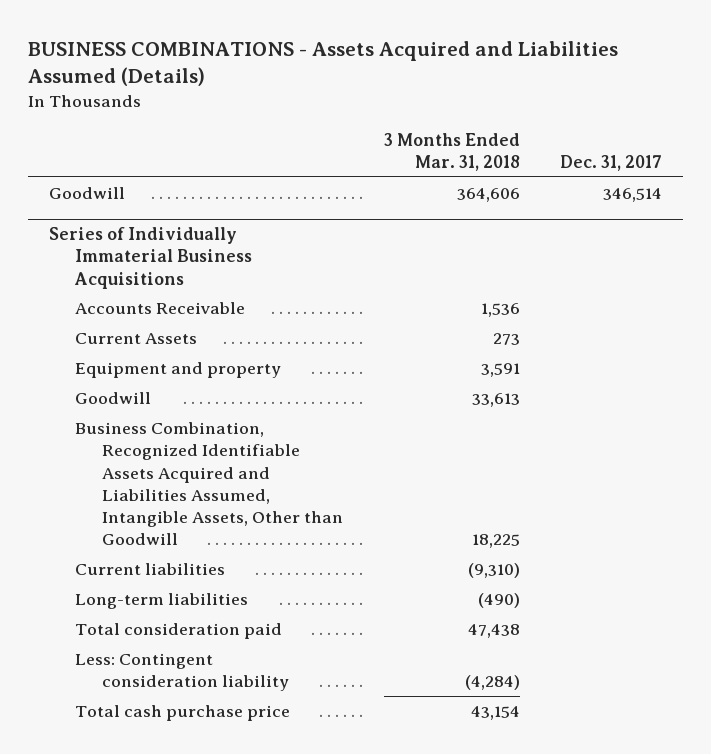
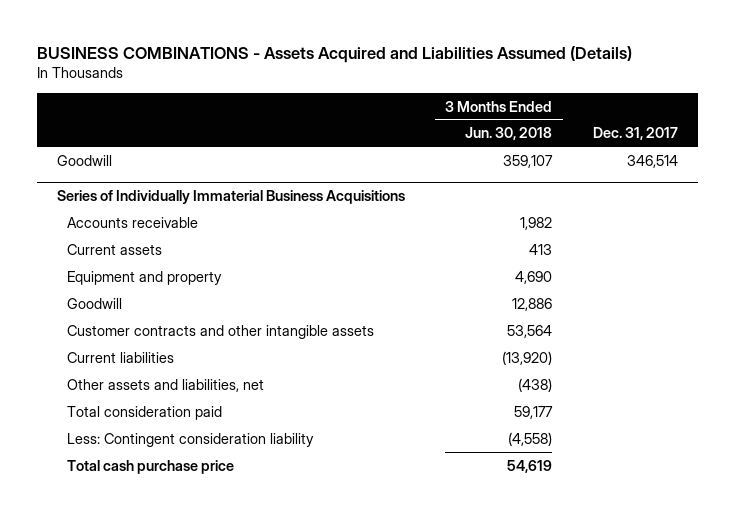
- | 3 Months Ended Mar. 31, 2018 | Dec. 31, 2017
+ | 3 Months Ended Jun. 30, 2018 | Dec. 31, 2017
@ Series of Individually Immaterial Business Acquisitions
- Accounts Receivable | 1,536 |
- Current Assets | 273 |
+ Accounts receivable | 1,982 |
+ Current assets | 413 |
- Business Combination, Recognized Identifiable Assets Acquired and Liabilities Assumed, Intangible Assets, Other than Goodwill | 18,225 |
+ Customer contracts and other intangible assets | 53,564 |
- Long-term liabilities | (490) |
+ Other assets and liabilities, net | (438) |

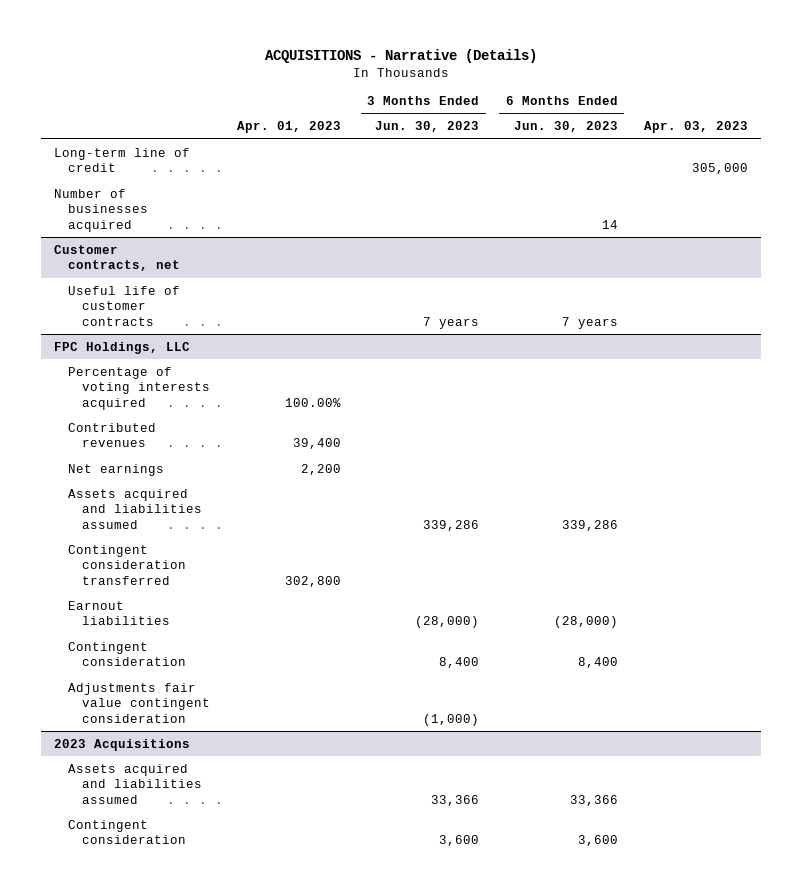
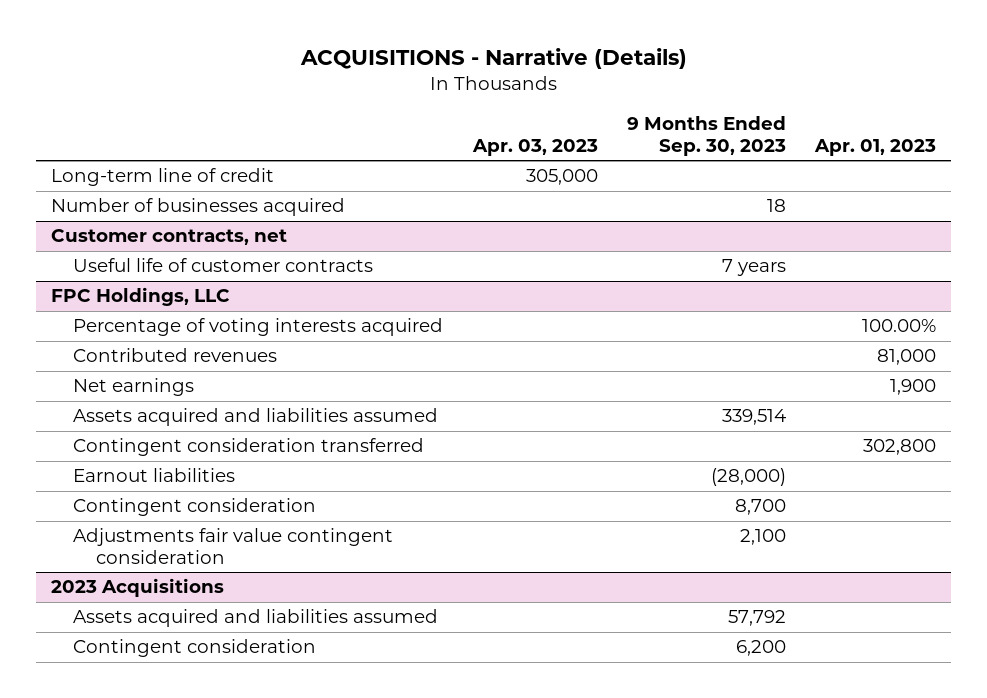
- | Apr. 01, 2023 | 3 Months Ended Jun. 30, 2023 | 6 Months Ended Jun. 30, 2023 | Apr. 03, 2023
+ | Apr. 03, 2023 | 9 Months Ended Sep. 30, 2023 | Apr. 01, 2023
@ FPC Holdings, LLC
- Contributed revenues | 39,400 | | |
- Net earnings | 2,200 | | |
+ Contributed revenues | | | 81,000
+ Net earnings | | | 1,900

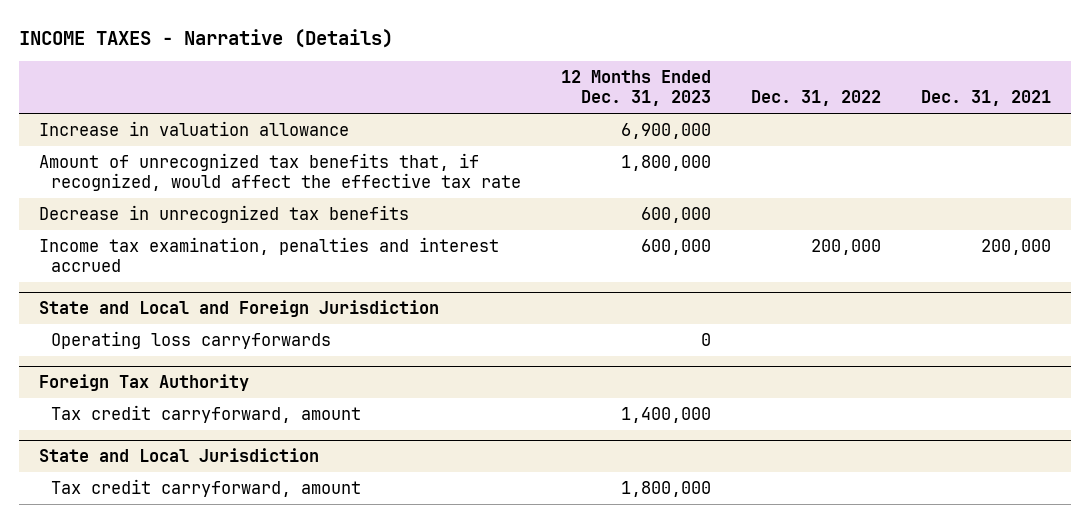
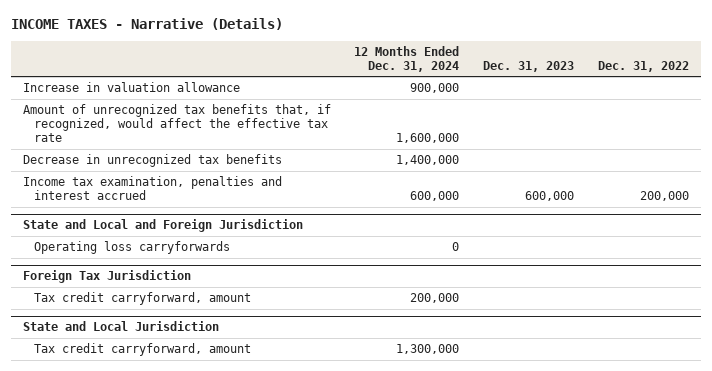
- | 12 Months Ended Dec. 31, 2023 | Dec. 31, 2022 | Dec. 31, 2021
+ | 12 Months Ended Dec. 31, 2024 | Dec. 31, 2023 | Dec. 31, 2022
- Foreign Tax Authority
+ Foreign Tax Jurisdiction

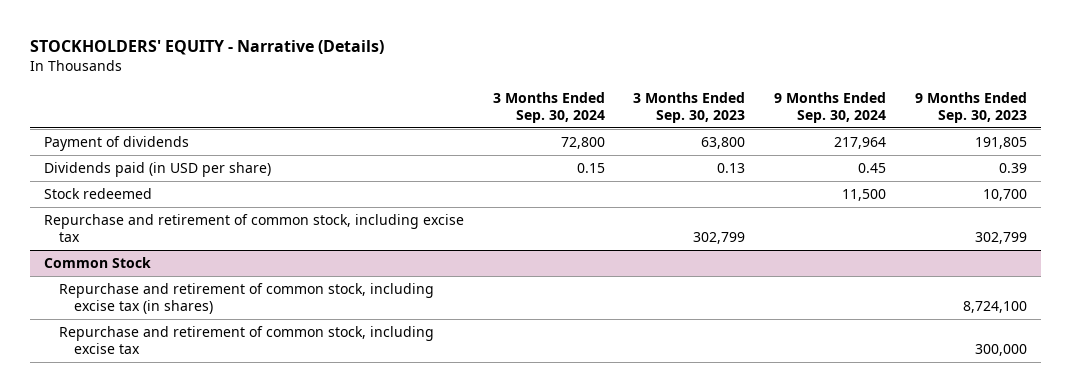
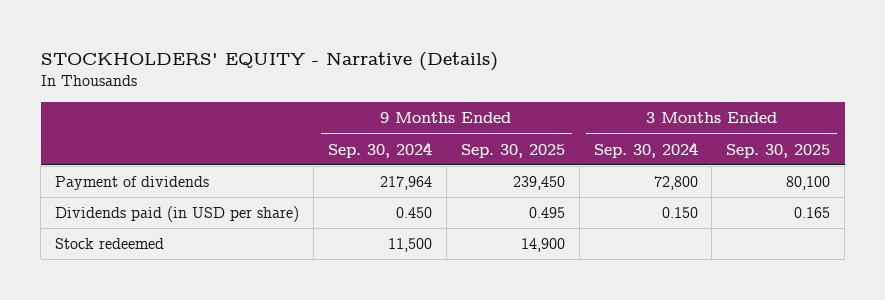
- | 3 Months Ended Sep. 30, 2024 | 3 Months Ended Sep. 30, 2023 | 9 Months Ended Sep. 30, 2024 | 9 Months Ended Sep. 30, 2023
+ | 9 Months Ended Sep. 30, 2024 | 9 Months Ended Sep. 30, 2025 | 3 Months Ended Sep. 30, 2024 | 3 Months Ended Sep. 30, 2025
- Dividends paid (in USD per share) | 0.15 | 0.13 | 0.45 | 0.39
+ Dividends paid (in USD per share) | 0.450 | 0.495 | 0.150 | 0.165
- Repurchase and retirement of common stock, including excise tax | | 302,799 | | 302,799
- Common Stock
- Repurchase and retirement of common stock, including excise tax (in shares) | | | | 8,724,100
- Repurchase and retirement of common stock, including excise tax | | | | 300,000

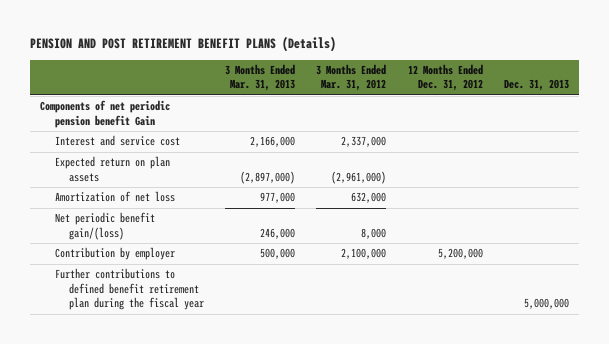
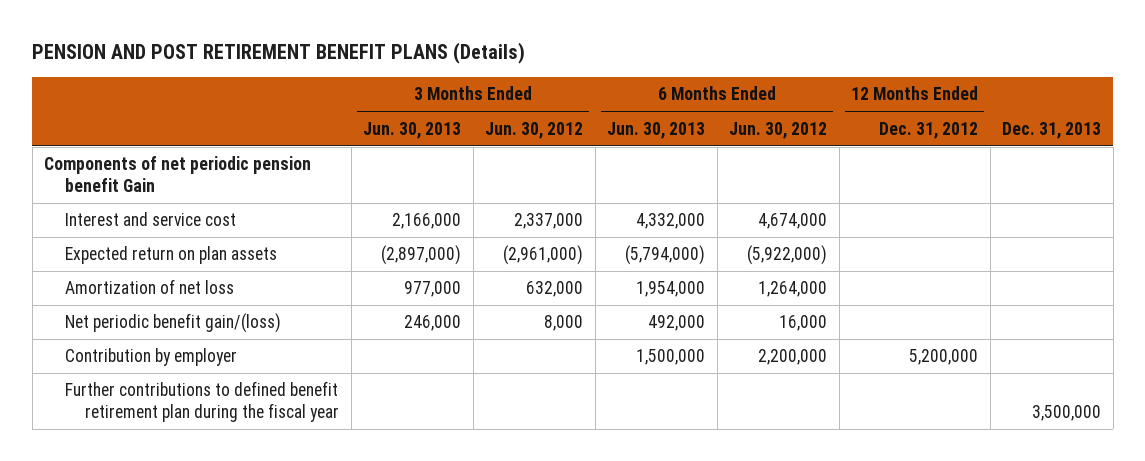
- | 3 Months Ended Mar. 31, 2013 | 3 Months Ended Mar. 31, 2012 | 12 Months Ended Dec. 31, 2012 | Dec. 31, 2013
+ | 3 Months Ended Jun. 30, 2013 | 3 Months Ended Jun. 30, 2012 | 6 Months Ended Jun. 30, 2013 | 6 Months Ended Jun. 30, 2012 | 12 Months Ended Dec. 31, 2012 | Dec. 31, 2013
- Further contributions to defined benefit retirement plan during the fiscal year | | | | 5,000,000
+ Further contributions to defined benefit retirement plan during the fiscal year | | | | | | 3,500,000

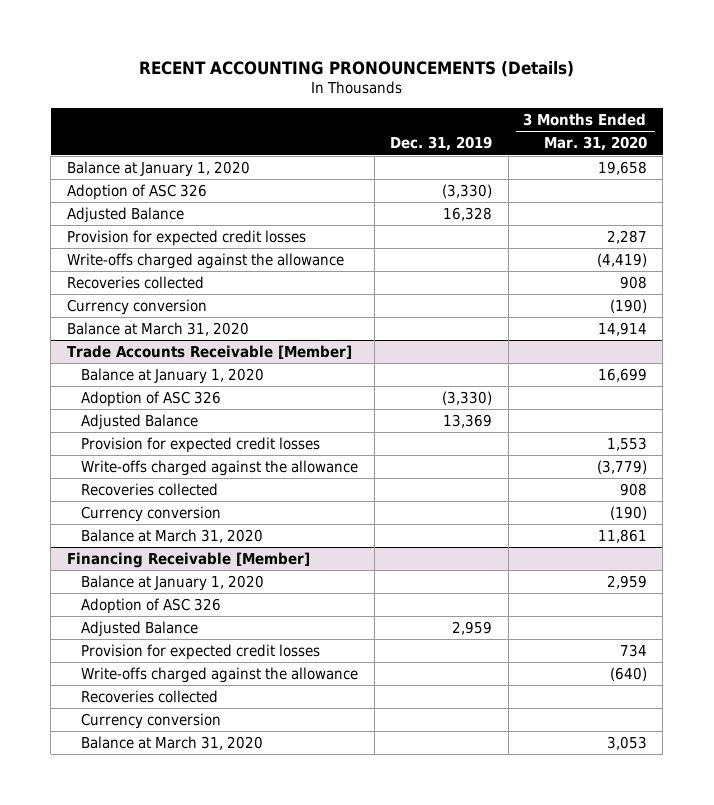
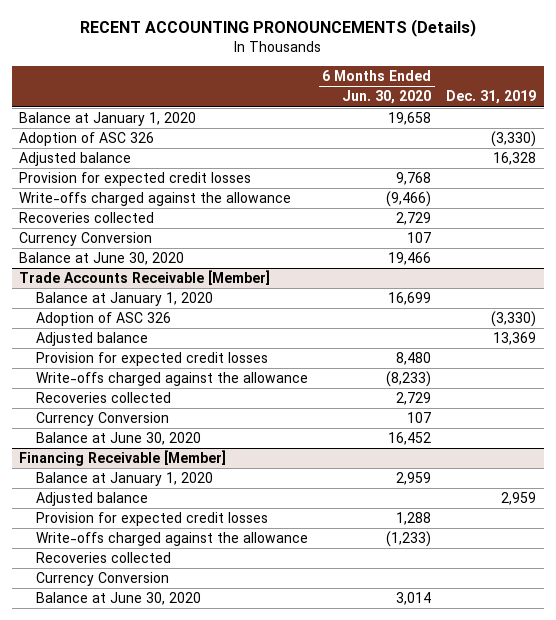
- | Dec. 31, 2019 | 3 Months Ended Mar. 31, 2020
+ | 6 Months Ended Jun. 30, 2020 | Dec. 31, 2019
- Adjusted Balance | 16,328 |
+ Adjusted balance | | 16,328
- Currency conversion | | (190)
- Balance at March 31, 2020 | | 14,914
+ Currency Conversion | 107 |
+ Balance at June 30, 2020 | 19,466 |
@ Trade Accounts Receivable [Member]
- Adjusted Balance | 13,369 |
+ Adjusted balance | | 13,369
- Currency conversion | | (190)
- Balance at March 31, 2020 | | 11,861
+ Currency Conversion | 107 |
+ Balance at June 30, 2020 | 16,452 |
@ Financing Receivable [Member]
- Adoption of ASC 326
- Adjusted Balance | 2,959 |
+ Adjusted balance | | 2,959
- Currency conversion
- Balance at March 31, 2020 | | 3,053
+ Currency Conversion
+ Balance at June 30, 2020 | 3,014 |

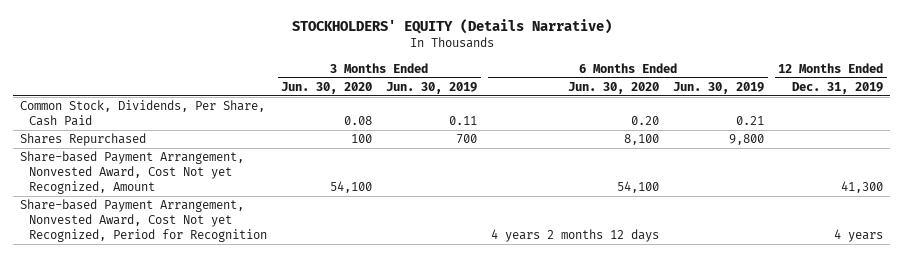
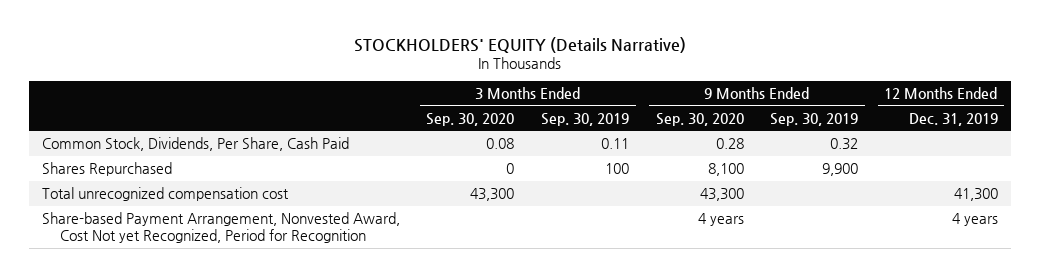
- | 3 Months Ended Jun. 30, 2020 | 3 Months Ended Jun. 30, 2019 | 6 Months Ended Jun. 30, 2020 | 6 Months Ended Jun. 30, 2019 | 12 Months Ended Dec. 31, 2019
+ | 3 Months Ended Sep. 30, 2020 | 3 Months Ended Sep. 30, 2019 | 9 Months Ended Sep. 30, 2020 | 9 Months Ended Sep. 30, 2019 | 12 Months Ended Dec. 31, 2019
- Share-based Payment Arrangement, Nonvested Award, Cost Not yet Recognized, Amount | 54,100 | | 54,100 | | 41,300
+ Total unrecognized compensation cost | 43,300 | | 43,300 | | 41,300

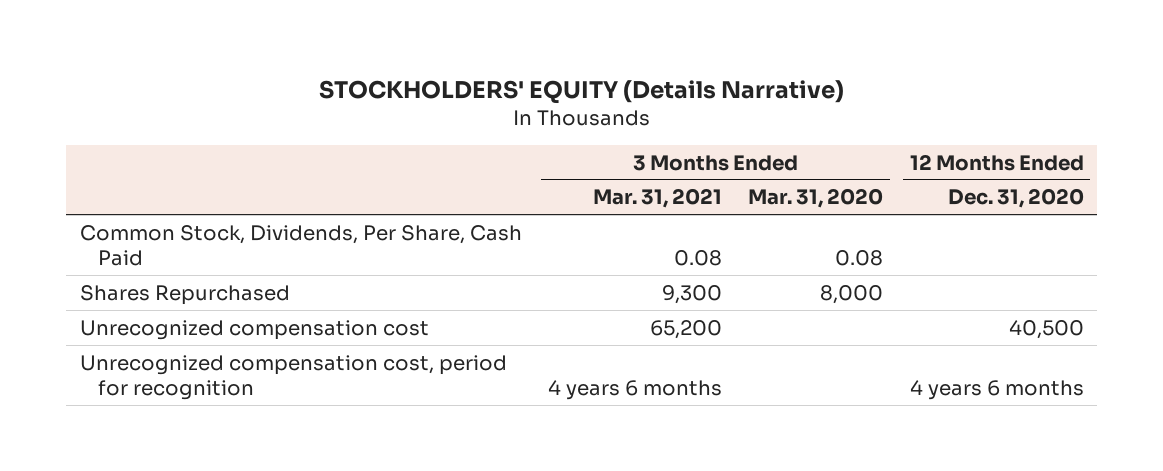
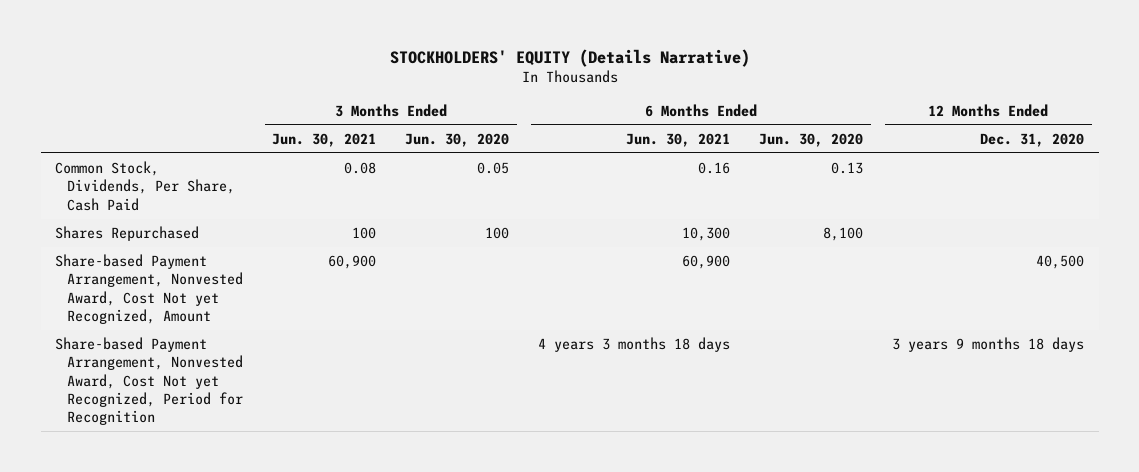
- | 3 Months Ended Mar. 31, 2021 | 3 Months Ended Mar. 31, 2020 | 12 Months Ended Dec. 31, 2020
+ | 3 Months Ended Jun. 30, 2021 | 3 Months Ended Jun. 30, 2020 | 6 Months Ended Jun. 30, 2021 | 6 Months Ended Jun. 30, 2020 | 12 Months Ended Dec. 31, 2020
- Unrecognized compensation cost | 65,200 | | 40,500
- Unrecognized compensation cost, period for recognition | 4 years 6 months | | 4 years 6 months
+ Share-based Payment Arrangement, Nonvested Award, Cost Not yet Recognized, Amount | 60,900 | | 60,900 | | 40,500
+ Share-based Payment Arrangement, Nonvested Award, Cost Not yet Recognized, Period for Recognition | | | 4 years 3 months 18 days | | 3 years 9 months 18 days

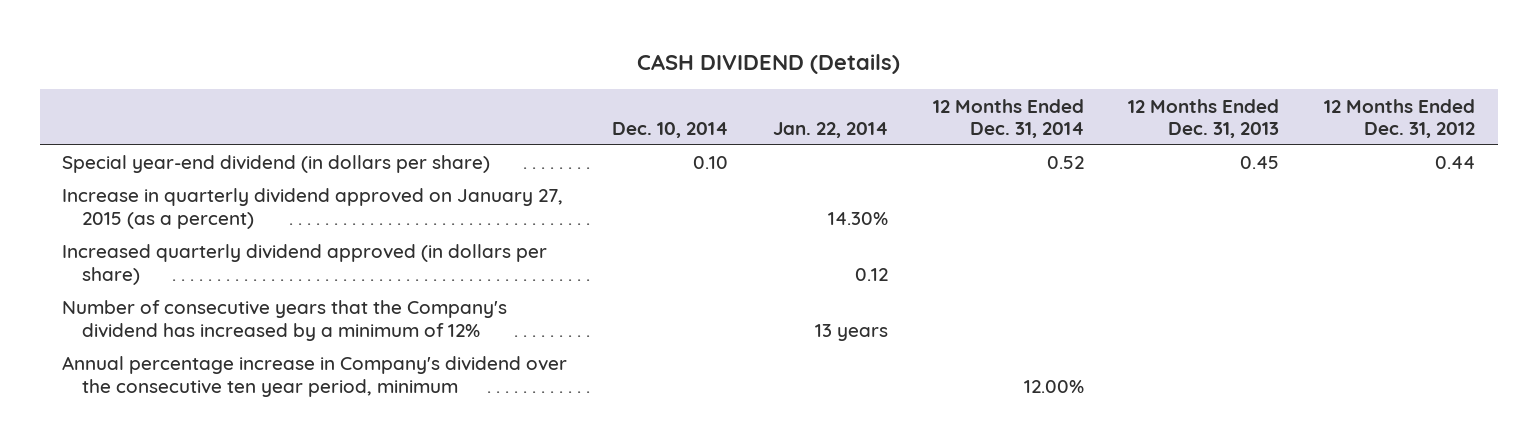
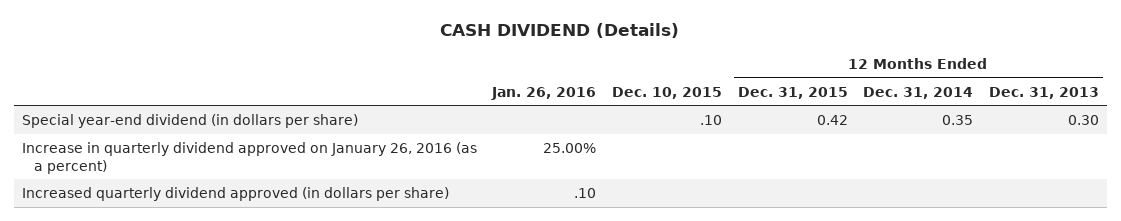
- | Dec. 10, 2014 | Jan. 22, 2014 | 12 Months Ended Dec. 31, 2014 | 12 Months Ended Dec. 31, 2013 | 12 Months Ended Dec. 31, 2012
+ | Jan. 26, 2016 | Dec. 10, 2015 | 12 Months Ended Dec. 31, 2015 | 12 Months Ended Dec. 31, 2014 | 12 Months Ended Dec. 31, 2013
- Special year-end dividend (in dollars per share) | 0.10 | | 0.52 | 0.45 | 0.44
- Increase in quarterly dividend approved on January 27, 2015 (as a percent) | | 14.30% | | |
+ Special year-end dividend (in dollars per share) | | .10 | 0.42 | 0.35 | 0.30
+ Increase in quarterly dividend approved on January 26, 2016 (as a percent) | 25.00% | | | |
- Number of consecutive years that the Company's dividend has increased by a minimum of 12% | | 13 years | | |
- Annual percentage increase in Company's dividend over the consecutive ten year period, minimum | | | 12.00% | |

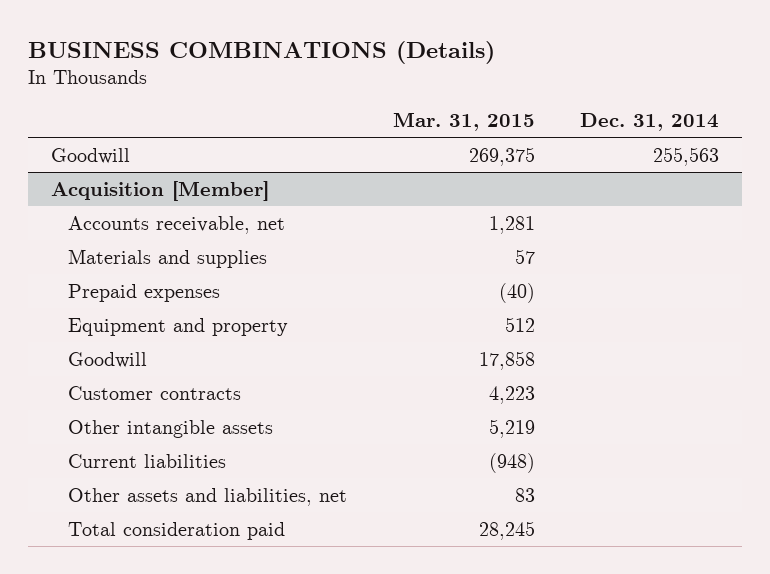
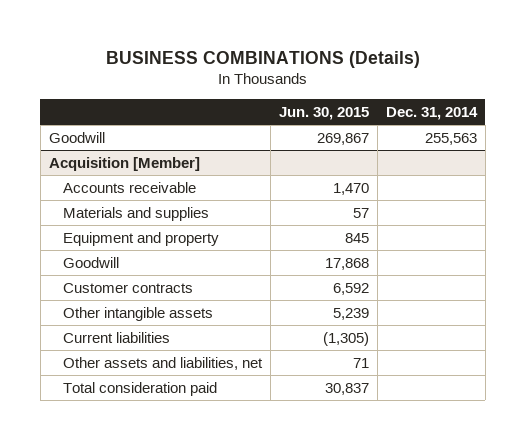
- | Mar. 31, 2015 | Dec. 31, 2014
+ | Jun. 30, 2015 | Dec. 31, 2014
@ Acquisition [Member]
- Accounts receivable, net | 1,281 |
+ Accounts receivable | 1,470 |
- Prepaid expenses | (40) |

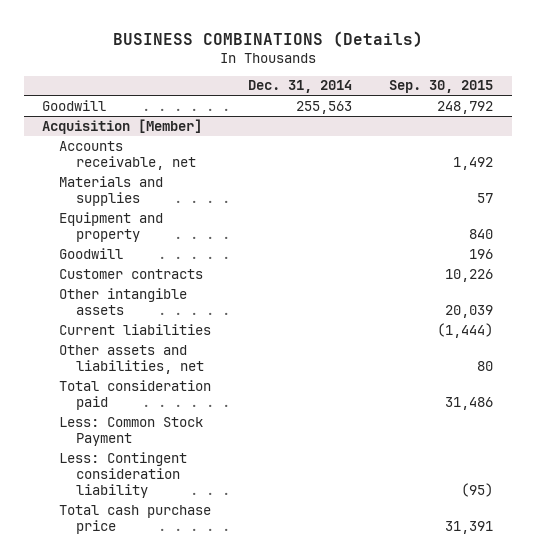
- | Jun. 30, 2015 | Dec. 31, 2014
+ | Dec. 31, 2014 | Sep. 30, 2015
@ Acquisition [Member]
- Accounts receivable | 1,470 |
+ Accounts receivable, net | | 1,492
+ Less: Common Stock Payment
+ Less: Contingent consideration liability | | (95)
+ Total cash purchase price | | 31,391

